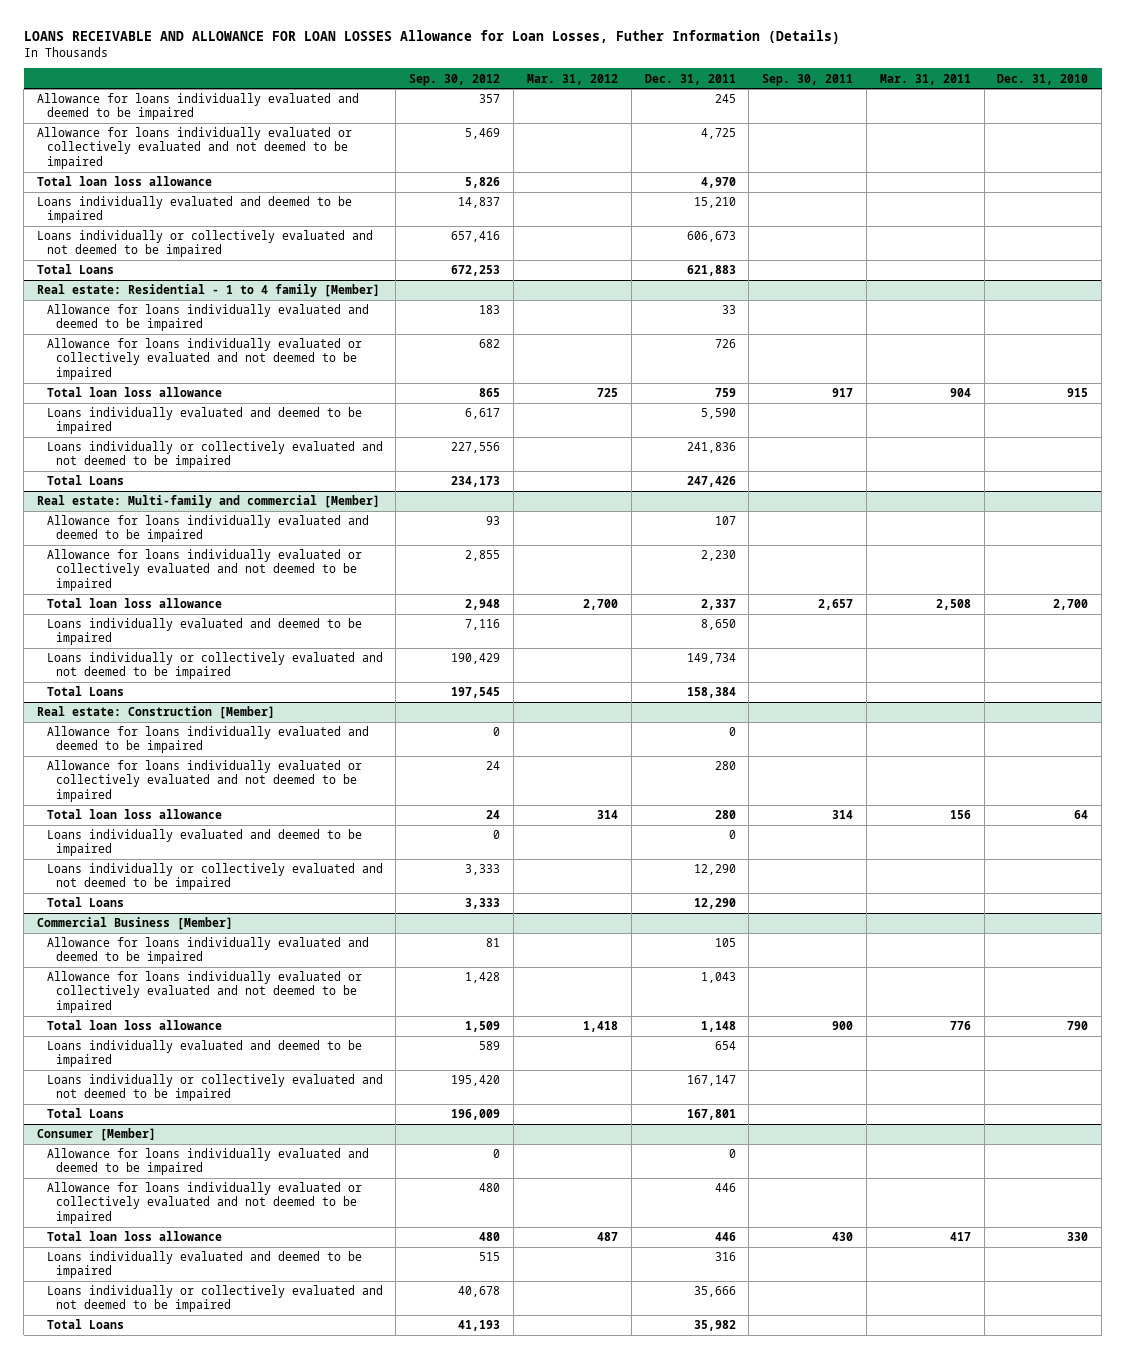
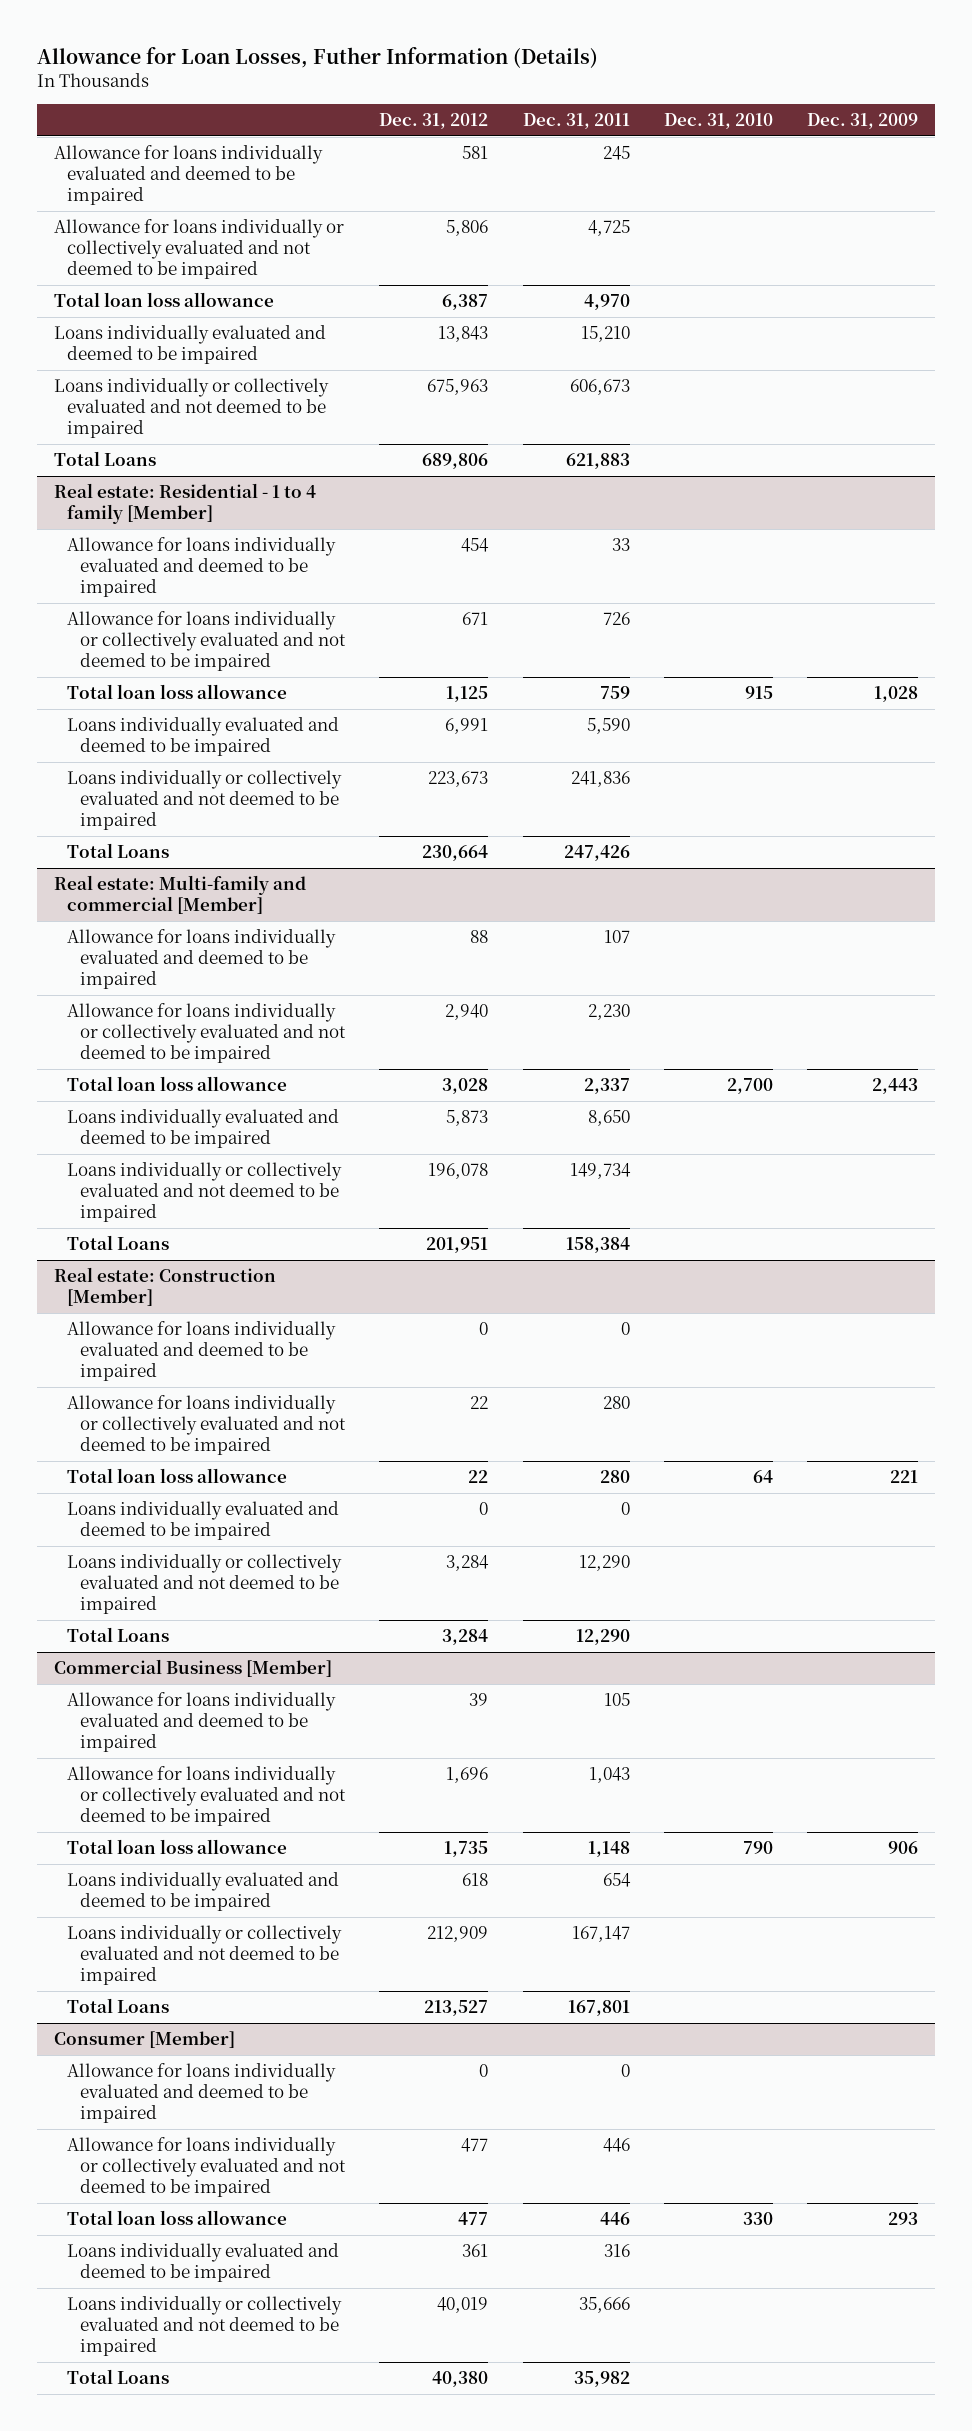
- LOANS RECEIVABLE AND ALLOWANCE FOR LOAN LOSSES Allowance for Loan Losses, Futher Information (Details)
+ Allowance for Loan Losses, Futher Information (Details)
- | Sep. 30, 2012 | Mar. 31, 2012 | Dec. 31, 2011 | Sep. 30, 2011 | Mar. 31, 2011 | Dec. 31, 2010
+ | Dec. 31, 2012 | Dec. 31, 2011 | Dec. 31, 2010 | Dec. 31, 2009
- Allowance for loans individually evaluated or collectively evaluated and not deemed to be impaired | 5,469 | | 4,725 | | |
+ Allowance for loans individually or collectively evaluated and not deemed to be impaired | 5,806 | 4,725 | |
@ Real estate: Residential - 1 to 4 family [Member]
- Allowance for loans individually evaluated or collectively evaluated and not deemed to be impaired | 682 | | 726 | | |
+ Allowance for loans individually or collectively evaluated and not deemed to be impaired | 671 | 726 | |
@ Real estate: Multi-family and commercial [Member]
- Allowance for loans individually evaluated or collectively evaluated and not deemed to be impaired | 2,855 | | 2,230 | | |
+ Allowance for loans individually or collectively evaluated and not deemed to be impaired | 2,940 | 2,230 | |
@ Real estate: Construction [Member]
- Allowance for loans individually evaluated or collectively evaluated and not deemed to be impaired | 24 | | 280 | | |
+ Allowance for loans individually or collectively evaluated and not deemed to be impaired | 22 | 280 | |
@ Commercial Business [Member]
- Allowance for loans individually evaluated or collectively evaluated and not deemed to be impaired | 1,428 | | 1,043 | | |
+ Allowance for loans individually or collectively evaluated and not deemed to be impaired | 1,696 | 1,043 | |
@ Consumer [Member]
- Allowance for loans individually evaluated or collectively evaluated and not deemed to be impaired | 480 | | 446 | | |
+ Allowance for loans individually or collectively evaluated and not deemed to be impaired | 477 | 446 | |

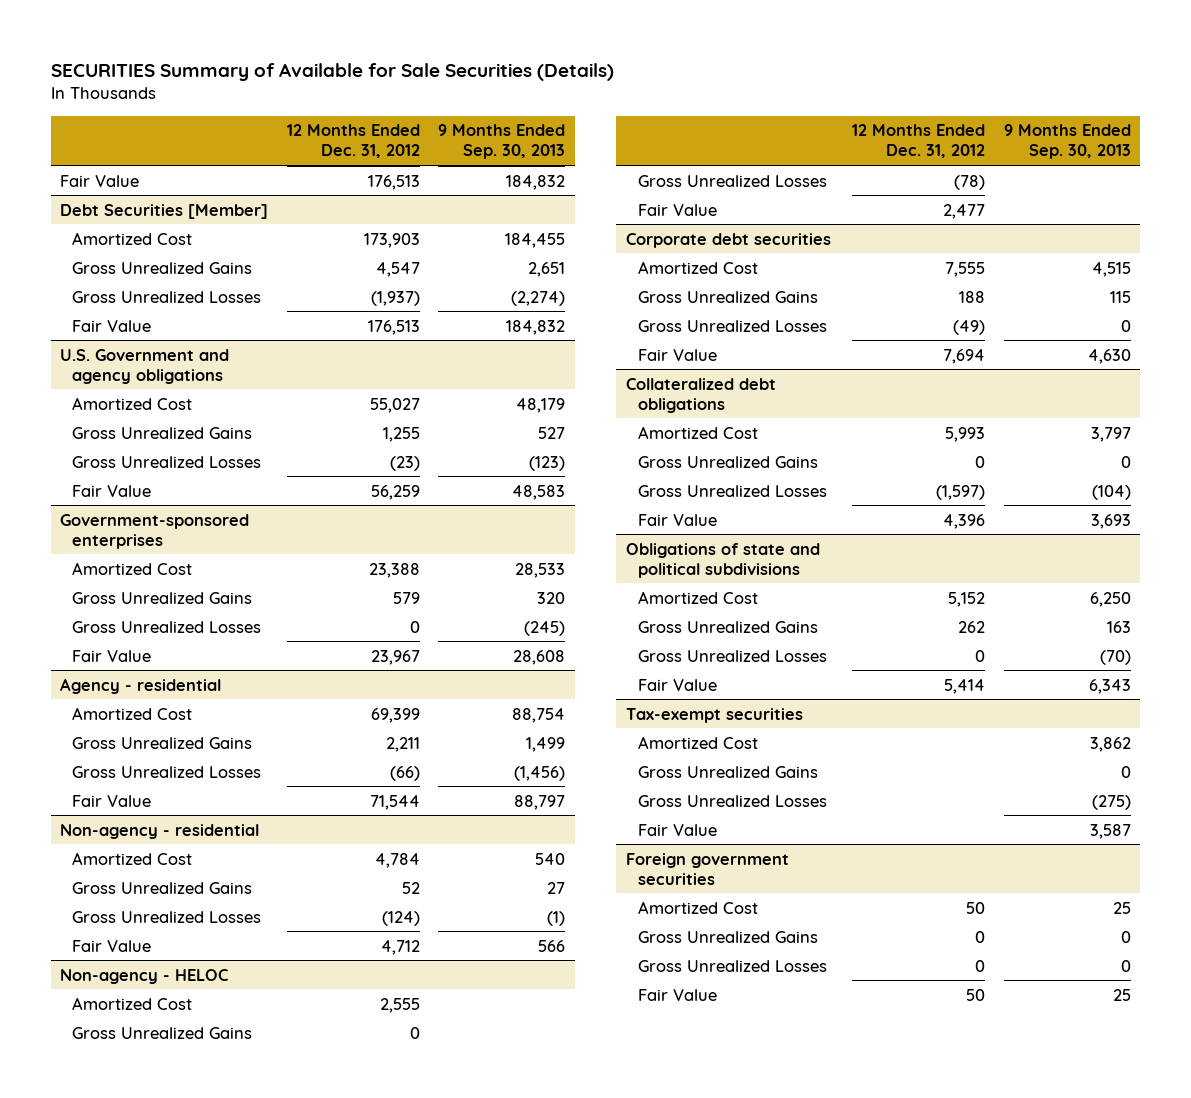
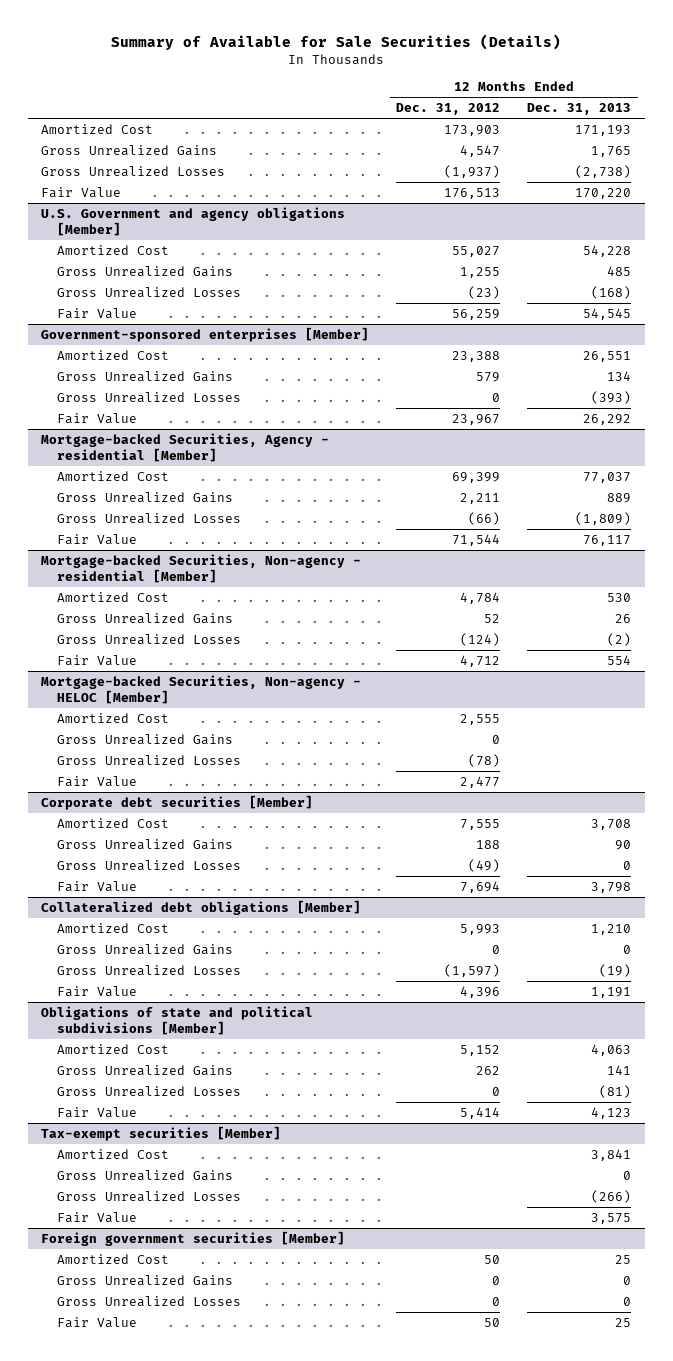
- SECURITIES Summary of Available for Sale Securities (Details)
+ Summary of Available for Sale Securities (Details)
- | 12 Months Ended Dec. 31, 2012 | 9 Months Ended Sep. 30, 2013
+ | 12 Months Ended Dec. 31, 2012 | 12 Months Ended Dec. 31, 2013
- Fair Value | 176,513 | 184,832
- Debt Securities [Member]
- U.S. Government and agency obligations
+ U.S. Government and agency obligations [Member]
- Government-sponsored enterprises
+ Government-sponsored enterprises [Member]
- Agency - residential
+ Mortgage-backed Securities, Agency - residential [Member]
- Non-agency - residential
+ Mortgage-backed Securities, Non-agency - residential [Member]
- Non-agency - HELOC
+ Mortgage-backed Securities, Non-agency - HELOC [Member]
- Corporate debt securities
+ Corporate debt securities [Member]
- Collateralized debt obligations
+ Collateralized debt obligations [Member]
- Obligations of state and political subdivisions
+ Obligations of state and political subdivisions [Member]
- Tax-exempt securities
+ Tax-exempt securities [Member]
- Foreign government securities
+ Foreign government securities [Member]

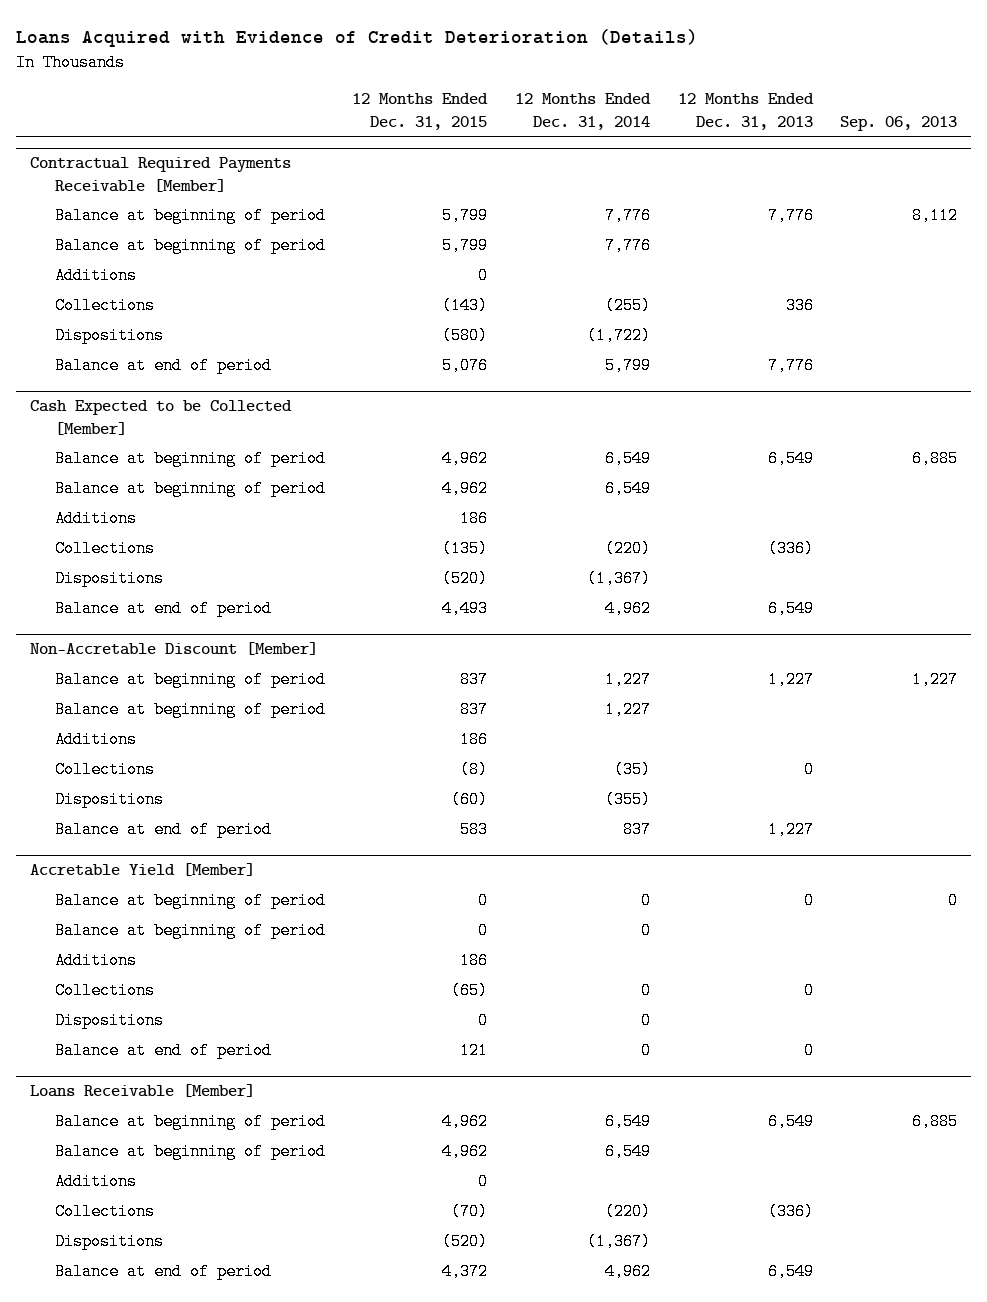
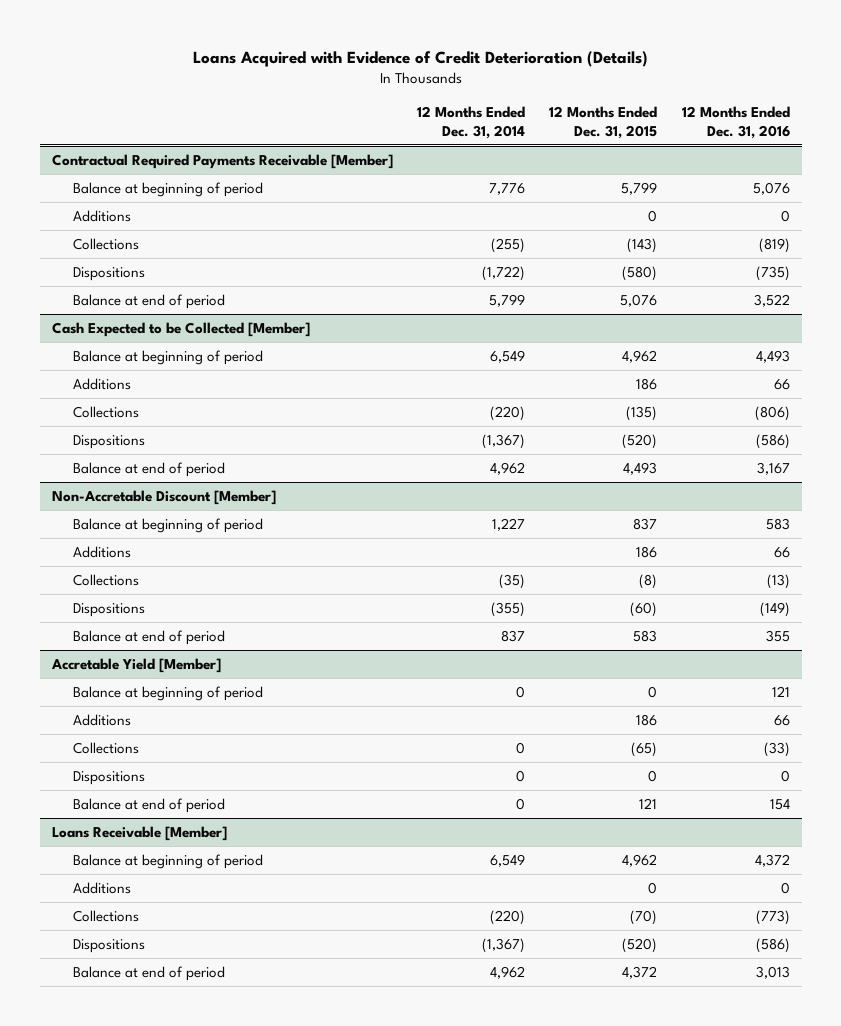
- | 12 Months Ended Dec. 31, 2015 | 12 Months Ended Dec. 31, 2014 | 12 Months Ended Dec. 31, 2013 | Sep. 06, 2013
+ | 12 Months Ended Dec. 31, 2014 | 12 Months Ended Dec. 31, 2015 | 12 Months Ended Dec. 31, 2016
@ Contractual Required Payments Receivable [Member]
- Balance at beginning of period | 5,799 | 7,776 | |
@ Cash Expected to be Collected [Member]
- Balance at beginning of period | 4,962 | 6,549 | |
@ Non-Accretable Discount [Member]
- Balance at beginning of period | 837 | 1,227 | |
@ Accretable Yield [Member]
- Balance at beginning of period | 0 | 0 | |
@ Loans Receivable [Member]
- Balance at beginning of period | 4,962 | 6,549 | |

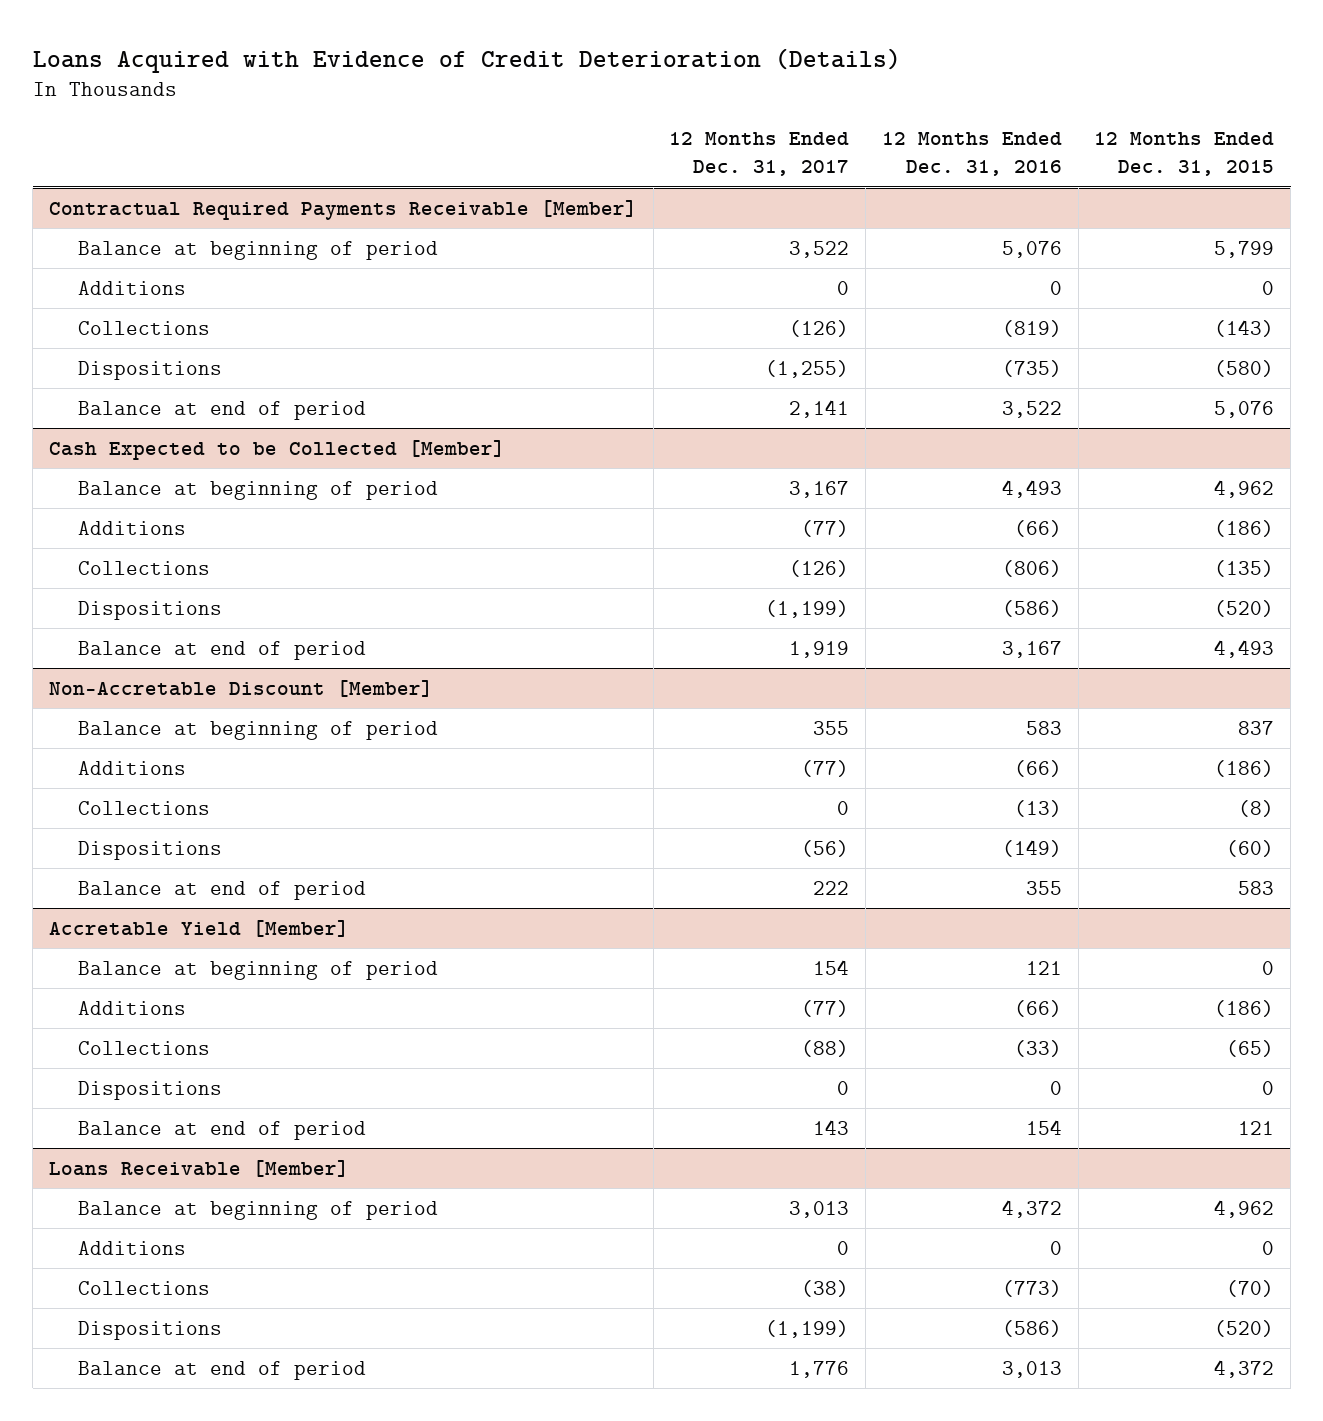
- | 12 Months Ended Dec. 31, 2014 | 12 Months Ended Dec. 31, 2015 | 12 Months Ended Dec. 31, 2016
+ | 12 Months Ended Dec. 31, 2017 | 12 Months Ended Dec. 31, 2016 | 12 Months Ended Dec. 31, 2015
@ Cash Expected to be Collected [Member]
- Additions | | 186 | 66
+ Additions | (77) | (66) | (186)
@ Non-Accretable Discount [Member]
- Additions | | 186 | 66
+ Additions | (77) | (66) | (186)
@ Accretable Yield [Member]
- Additions | | 186 | 66
+ Additions | (77) | (66) | (186)

